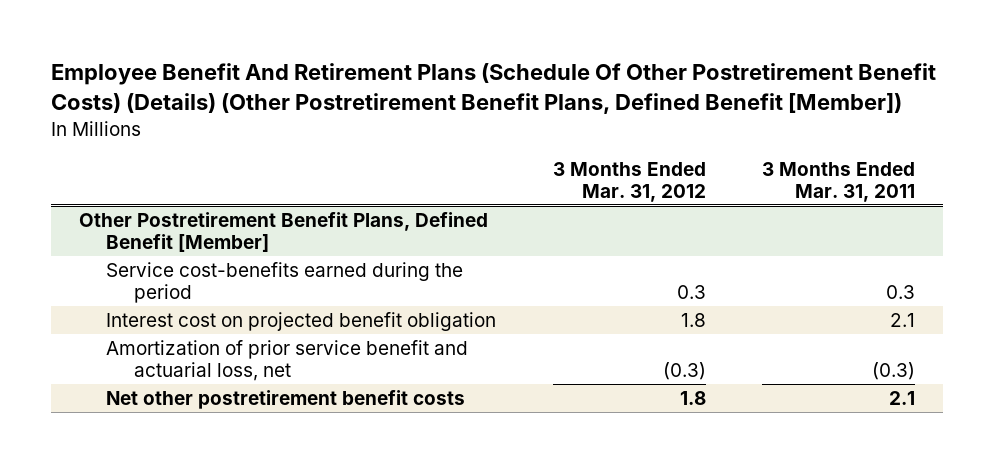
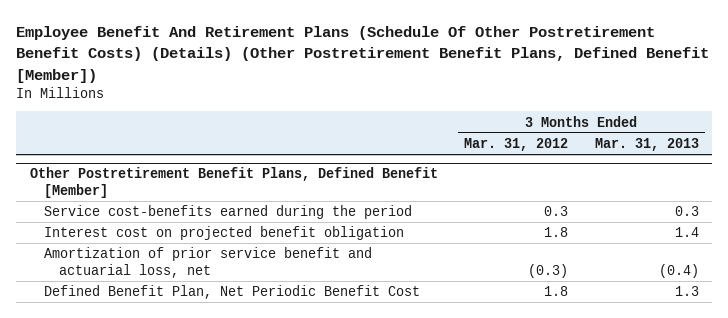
- | 3 Months Ended Mar. 31, 2012 | 3 Months Ended Mar. 31, 2011
+ | 3 Months Ended Mar. 31, 2012 | 3 Months Ended Mar. 31, 2013
@ Other Postretirement Benefit Plans, Defined Benefit [Member]
- Net other postretirement benefit costs | 1.8 | 2.1
+ Defined Benefit Plan, Net Periodic Benefit Cost | 1.8 | 1.3

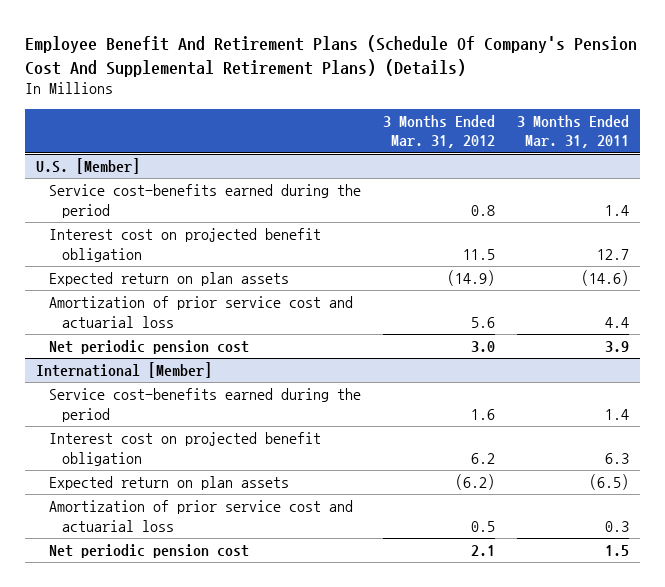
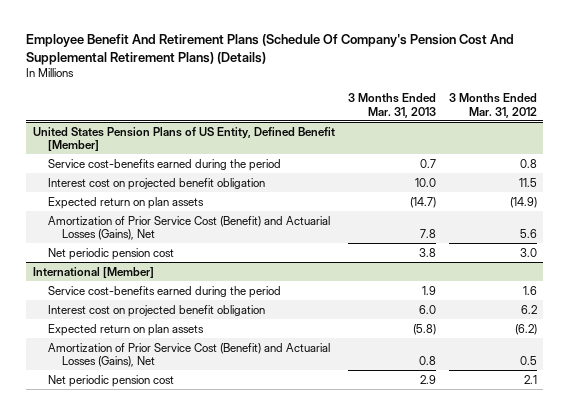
- | 3 Months Ended Mar. 31, 2012 | 3 Months Ended Mar. 31, 2011
+ | 3 Months Ended Mar. 31, 2013 | 3 Months Ended Mar. 31, 2012
- U.S. [Member]
+ United States Pension Plans of US Entity, Defined Benefit [Member]
- Amortization of prior service cost and actuarial loss | 5.6 | 4.4
+ Amortization of Prior Service Cost (Benefit) and Actuarial Losses (Gains), Net | 7.8 | 5.6
@ International [Member]
- Amortization of prior service cost and actuarial loss | 0.5 | 0.3
+ Amortization of Prior Service Cost (Benefit) and Actuarial Losses (Gains), Net | 0.8 | 0.5

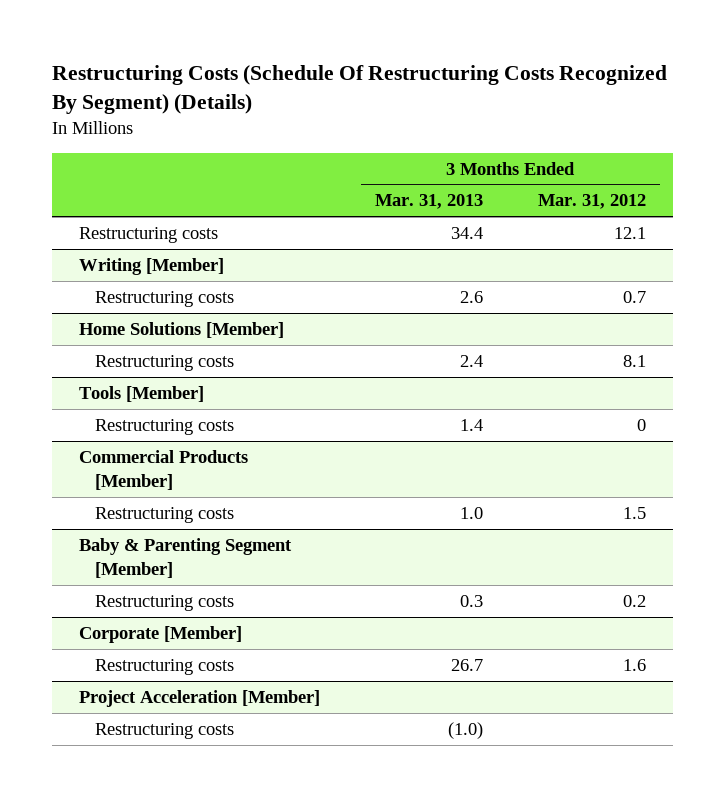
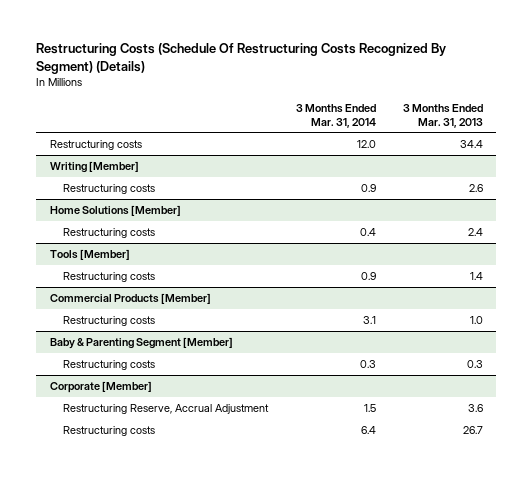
- | 3 Months Ended Mar. 31, 2013 | 3 Months Ended Mar. 31, 2012
+ | 3 Months Ended Mar. 31, 2014 | 3 Months Ended Mar. 31, 2013
@ Corporate [Member]
+ Restructuring Reserve, Accrual Adjustment | 1.5 | 3.6
- Project Acceleration [Member]
- Restructuring costs | (1.0) |

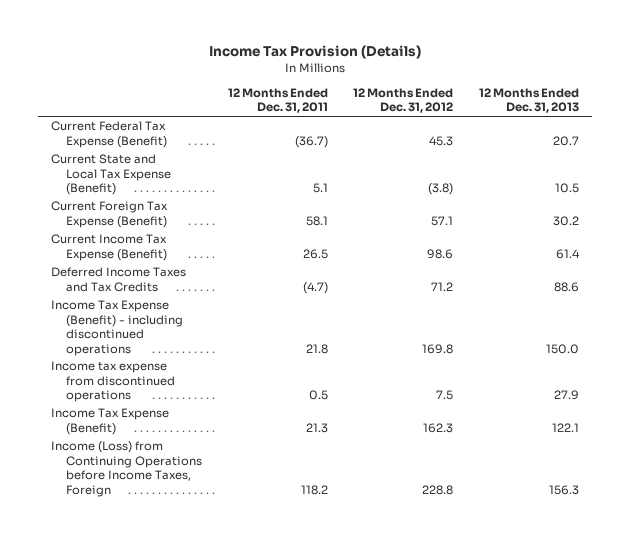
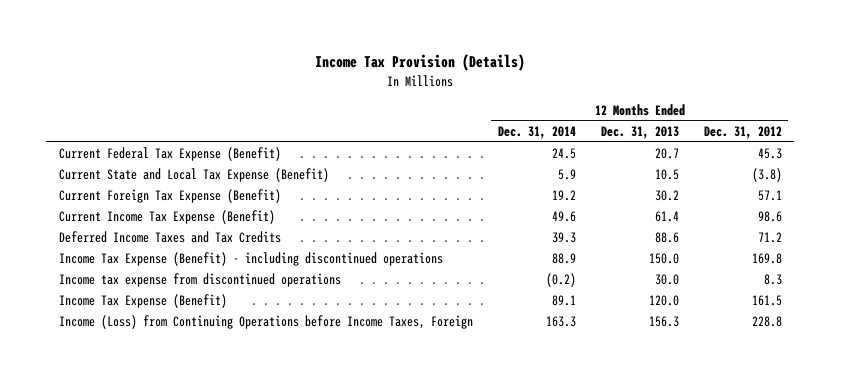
- | 12 Months Ended Dec. 31, 2011 | 12 Months Ended Dec. 31, 2012 | 12 Months Ended Dec. 31, 2013
+ | 12 Months Ended Dec. 31, 2014 | 12 Months Ended Dec. 31, 2013 | 12 Months Ended Dec. 31, 2012
- Income tax expense from discontinued operations | 0.5 | 7.5 | 27.9
- Income Tax Expense (Benefit) | 21.3 | 162.3 | 122.1
+ Income tax expense from discontinued operations | (0.2) | 30.0 | 8.3
+ Income Tax Expense (Benefit) | 89.1 | 120.0 | 161.5

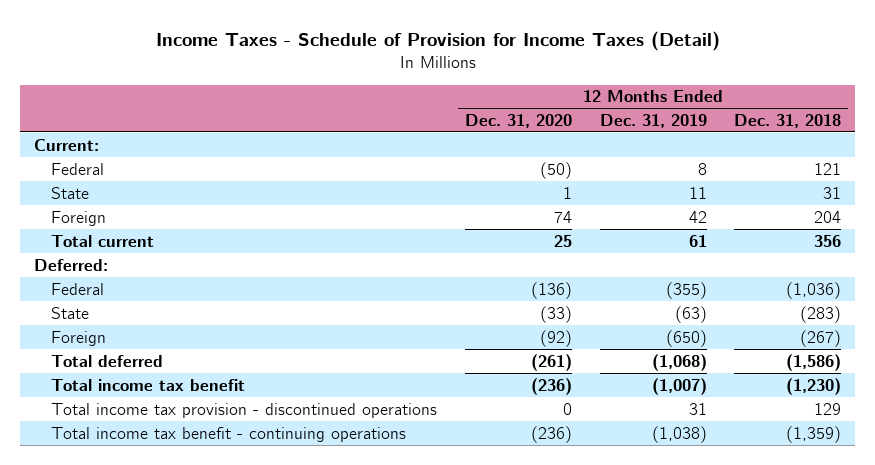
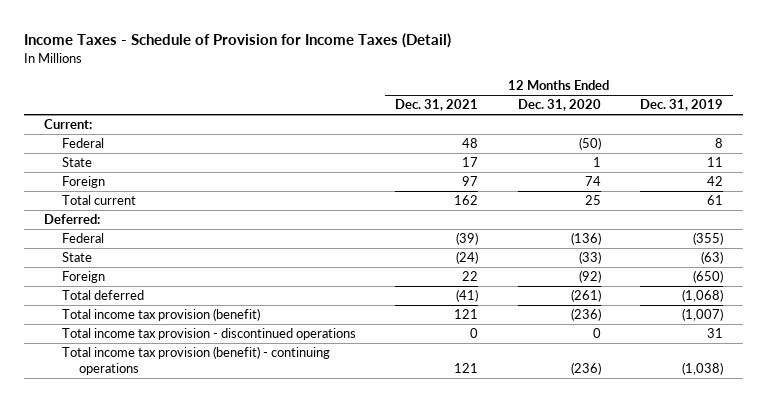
- | 12 Months Ended Dec. 31, 2020 | 12 Months Ended Dec. 31, 2019 | 12 Months Ended Dec. 31, 2018
+ | 12 Months Ended Dec. 31, 2021 | 12 Months Ended Dec. 31, 2020 | 12 Months Ended Dec. 31, 2019
- Total income tax benefit | (236) | (1,007) | (1,230)
+ Total income tax provision (benefit) | 121 | (236) | (1,007)
- Total income tax benefit - continuing operations | (236) | (1,038) | (1,359)
+ Total income tax provision (benefit) - continuing operations | 121 | (236) | (1,038)

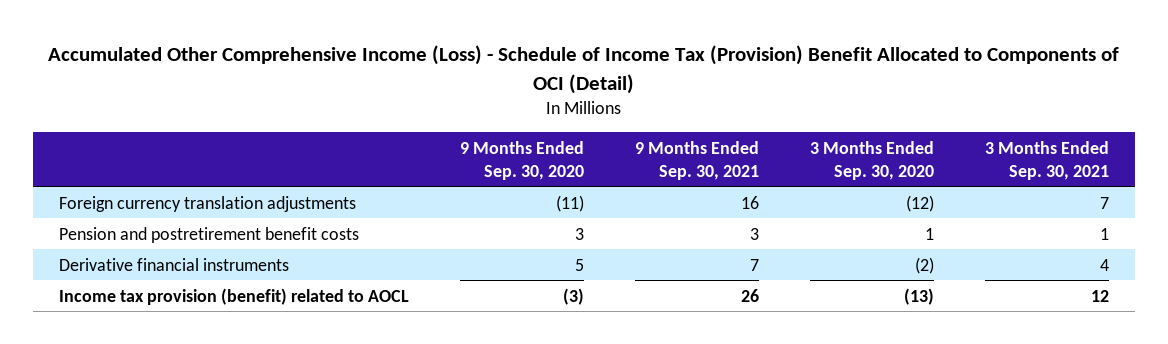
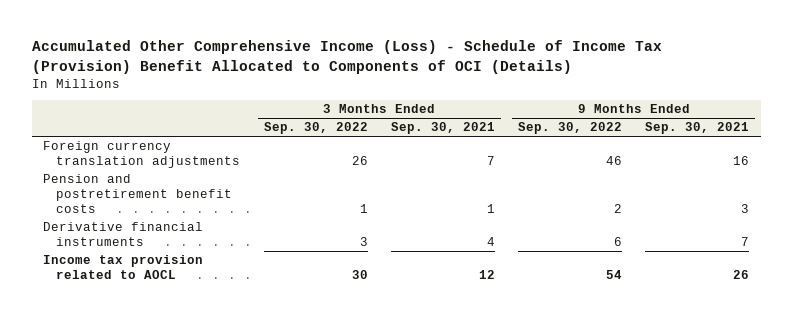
- Accumulated Other Comprehensive Income (Loss) - Schedule of Income Tax (Provision) Benefit Allocated to Components of OCI (Detail)
+ Accumulated Other Comprehensive Income (Loss) - Schedule of Income Tax (Provision) Benefit Allocated to Components of OCI (Details)
- | 9 Months Ended Sep. 30, 2020 | 9 Months Ended Sep. 30, 2021 | 3 Months Ended Sep. 30, 2020 | 3 Months Ended Sep. 30, 2021
+ | 3 Months Ended Sep. 30, 2022 | 3 Months Ended Sep. 30, 2021 | 9 Months Ended Sep. 30, 2022 | 9 Months Ended Sep. 30, 2021
- Income tax provision (benefit) related to AOCL | (3) | 26 | (13) | 12
+ Income tax provision related to AOCL | 30 | 12 | 54 | 26

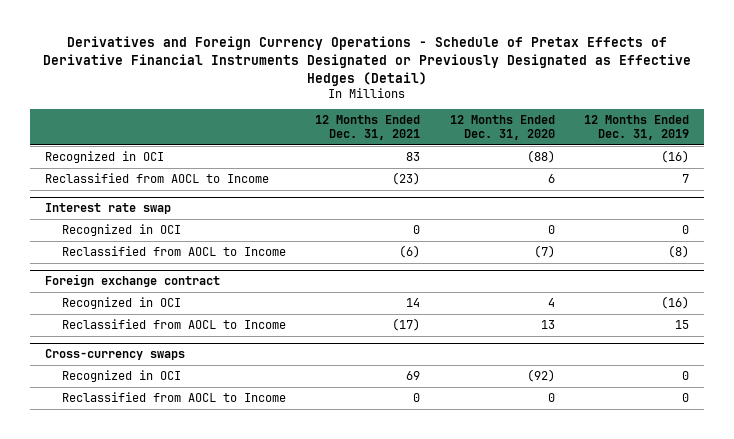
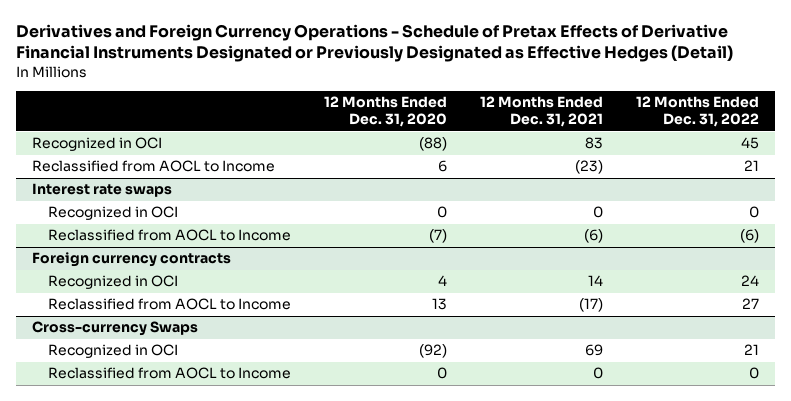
- | 12 Months Ended Dec. 31, 2021 | 12 Months Ended Dec. 31, 2020 | 12 Months Ended Dec. 31, 2019
+ | 12 Months Ended Dec. 31, 2020 | 12 Months Ended Dec. 31, 2021 | 12 Months Ended Dec. 31, 2022
- Interest rate swap
+ Interest rate swaps
- Foreign exchange contract
+ Foreign currency contracts
- Cross-currency swaps
+ Cross-currency Swaps

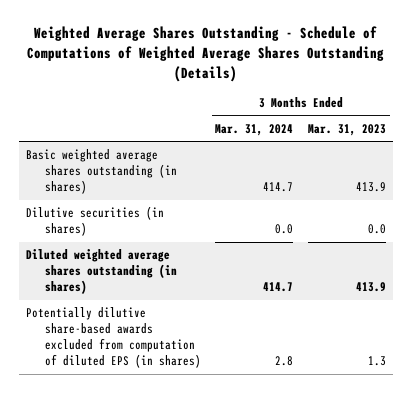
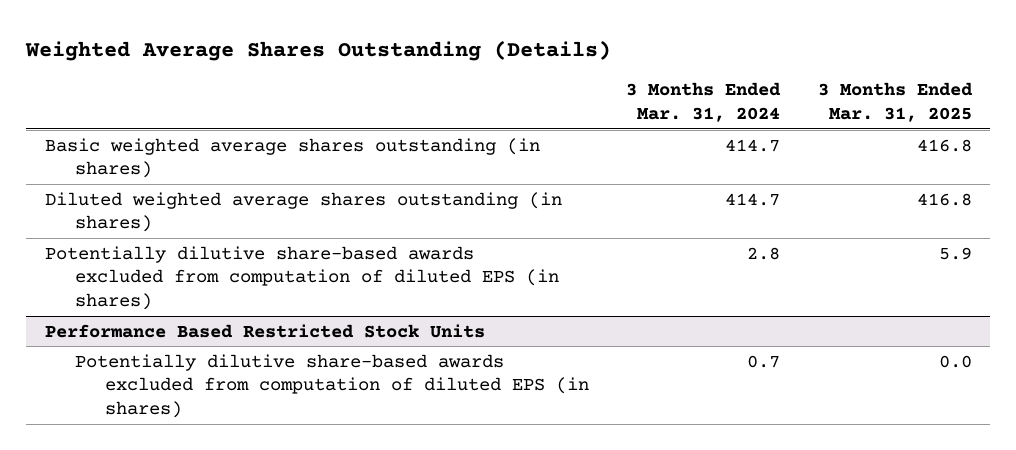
- Weighted Average Shares Outstanding - Schedule of Computations of Weighted Average Shares Outstanding (Details)
+ Weighted Average Shares Outstanding (Details)
- | 3 Months Ended Mar. 31, 2024 | 3 Months Ended Mar. 31, 2023
+ | 3 Months Ended Mar. 31, 2024 | 3 Months Ended Mar. 31, 2025
- Dilutive securities (in shares) | 0.0 | 0.0
+ Performance Based Restricted Stock Units
+ Potentially dilutive share-based awards excluded from computation of diluted EPS (in shares) | 0.7 | 0.0

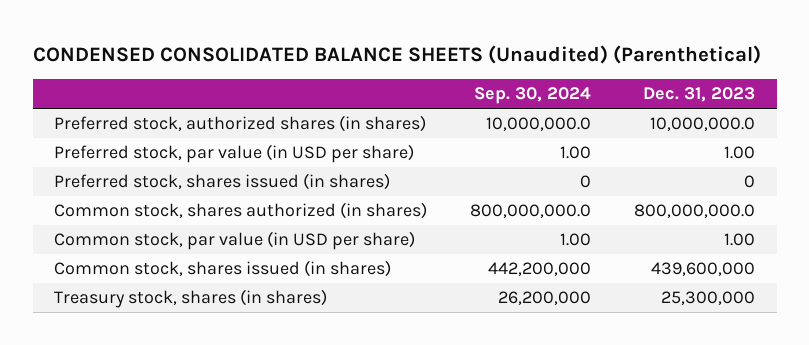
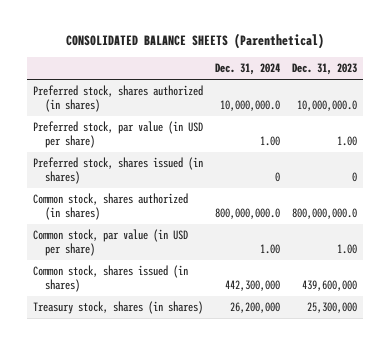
- CONDENSED CONSOLIDATED BALANCE SHEETS (Unaudited) (Parenthetical)
+ CONSOLIDATED BALANCE SHEETS (Parenthetical)
- | Sep. 30, 2024 | Dec. 31, 2023
+ | Dec. 31, 2024 | Dec. 31, 2023
- Preferred stock, authorized shares (in shares) | 10,000,000.0 | 10,000,000.0
+ Preferred stock, shares authorized (in shares) | 10,000,000.0 | 10,000,000.0

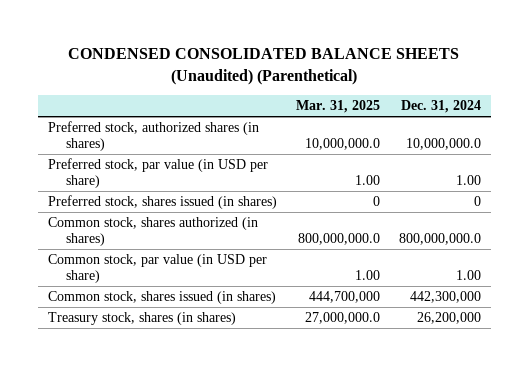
- CONSOLIDATED BALANCE SHEETS (Parenthetical)
+ CONDENSED CONSOLIDATED BALANCE SHEETS (Unaudited) (Parenthetical)
- | Dec. 31, 2024 | Dec. 31, 2023
+ | Mar. 31, 2025 | Dec. 31, 2024
- Preferred stock, shares authorized (in shares) | 10,000,000.0 | 10,000,000.0
+ Preferred stock, authorized shares (in shares) | 10,000,000.0 | 10,000,000.0

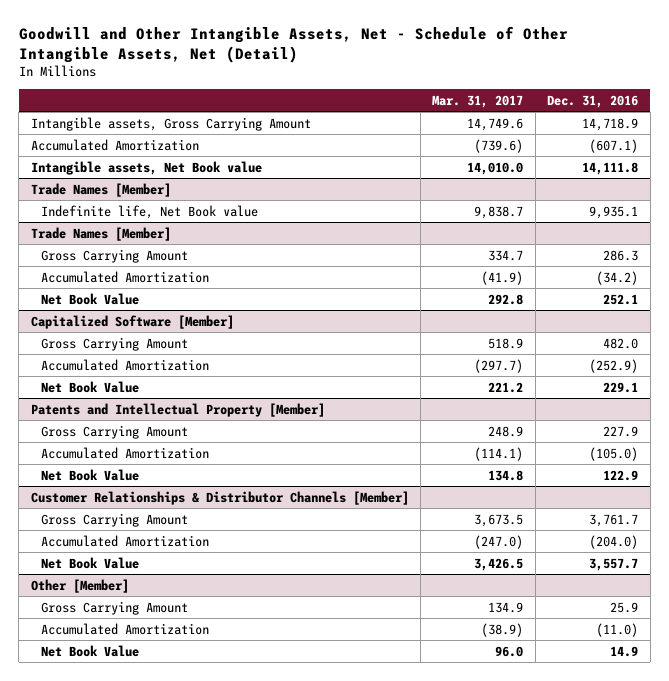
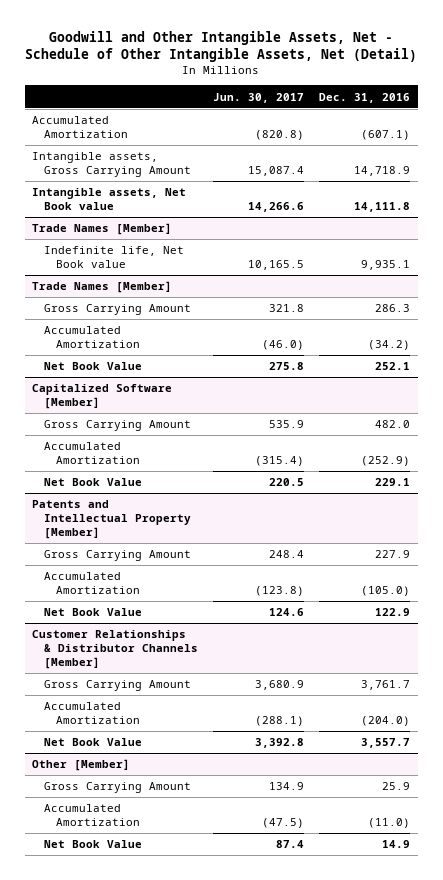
- | Mar. 31, 2017 | Dec. 31, 2016
+ | Jun. 30, 2017 | Dec. 31, 2016
moved down: Intangible assets, Gross Carrying Amount | 15,087.4 | 14,718.9

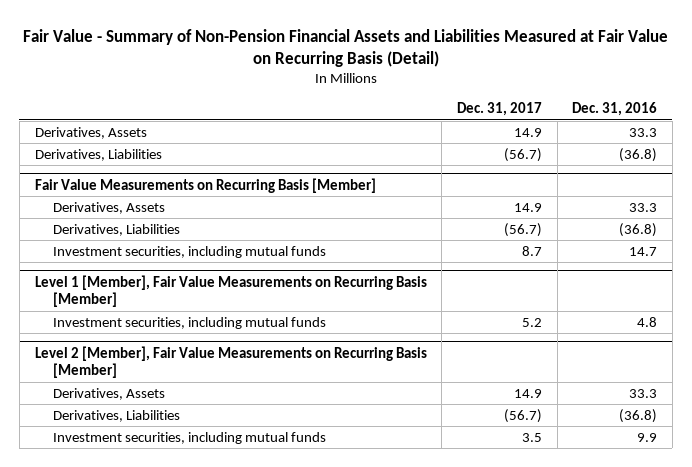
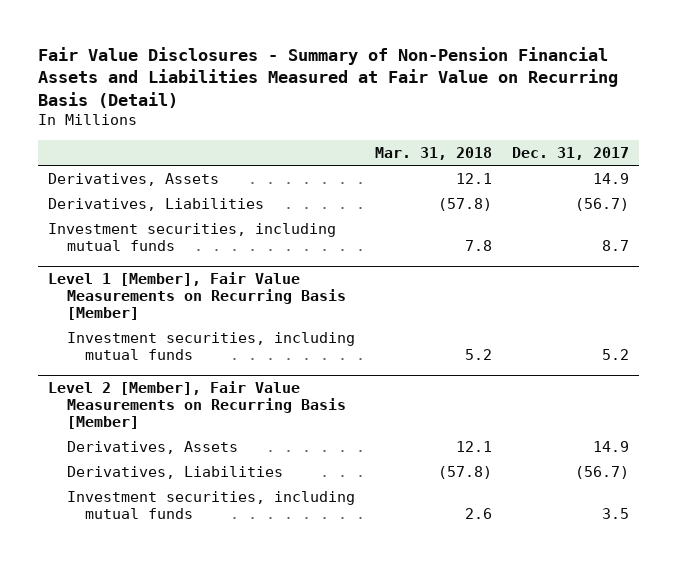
- Fair Value - Summary of Non-Pension Financial Assets and Liabilities Measured at Fair Value on Recurring Basis (Detail)
+ Fair Value Disclosures - Summary of Non-Pension Financial Assets and Liabilities Measured at Fair Value on Recurring Basis (Detail)
- | Dec. 31, 2017 | Dec. 31, 2016
+ | Mar. 31, 2018 | Dec. 31, 2017
- Fair Value Measurements on Recurring Basis [Member]
- Derivatives, Assets | 14.9 | 33.3
- Derivatives, Liabilities | (56.7) | (36.8)

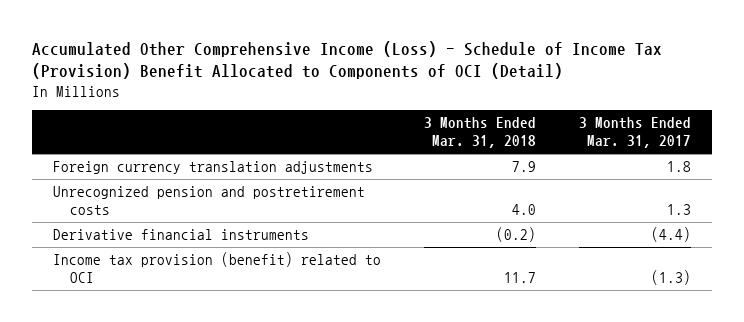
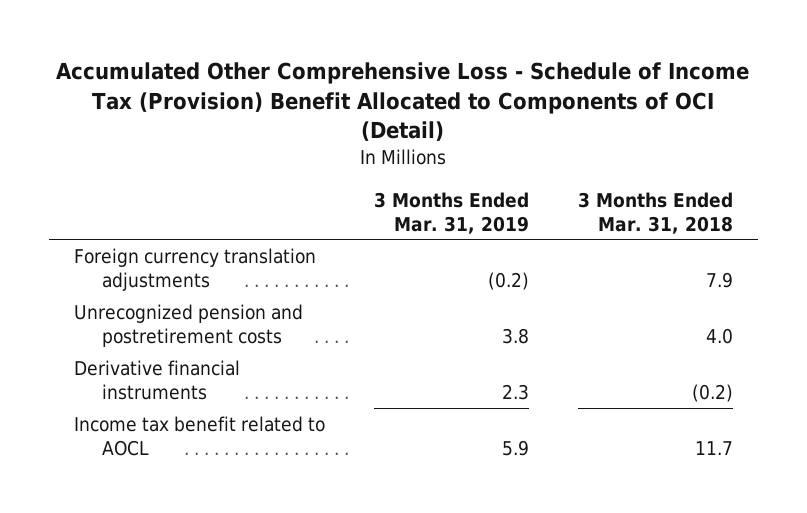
- Accumulated Other Comprehensive Income (Loss) - Schedule of Income Tax (Provision) Benefit Allocated to Components of OCI (Detail)
+ Accumulated Other Comprehensive Loss - Schedule of Income Tax (Provision) Benefit Allocated to Components of OCI (Detail)
- | 3 Months Ended Mar. 31, 2018 | 3 Months Ended Mar. 31, 2017
+ | 3 Months Ended Mar. 31, 2019 | 3 Months Ended Mar. 31, 2018
- Income tax provision (benefit) related to OCI | 11.7 | (1.3)
+ Income tax benefit related to AOCL | 5.9 | 11.7

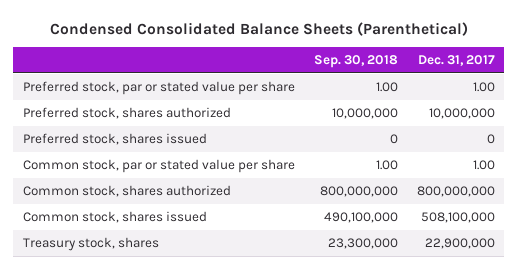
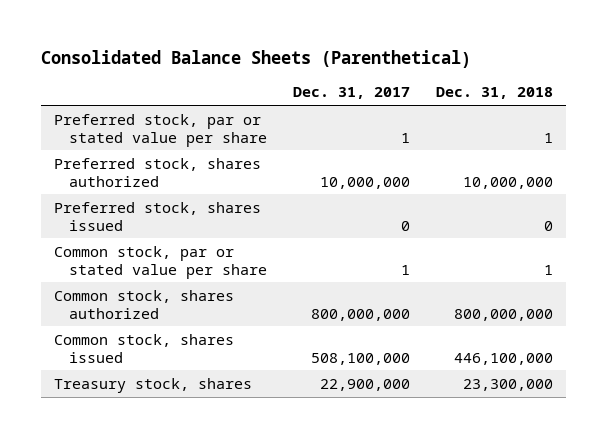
- Condensed Consolidated Balance Sheets (Parenthetical)
+ Consolidated Balance Sheets (Parenthetical)
- | Sep. 30, 2018 | Dec. 31, 2017
+ | Dec. 31, 2017 | Dec. 31, 2018
- Preferred stock, par or stated value per share | 1.00 | 1.00
+ Preferred stock, par or stated value per share | 1 | 1
- Common stock, par or stated value per share | 1.00 | 1.00
+ Common stock, par or stated value per share | 1 | 1

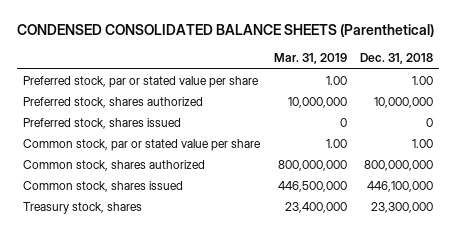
- Consolidated Balance Sheets (Parenthetical)
+ CONDENSED CONSOLIDATED BALANCE SHEETS (Parenthetical)
- | Dec. 31, 2017 | Dec. 31, 2018
+ | Mar. 31, 2019 | Dec. 31, 2018
- Preferred stock, par or stated value per share | 1 | 1
+ Preferred stock, par or stated value per share | 1.00 | 1.00
- Common stock, par or stated value per share | 1 | 1
+ Common stock, par or stated value per share | 1.00 | 1.00

